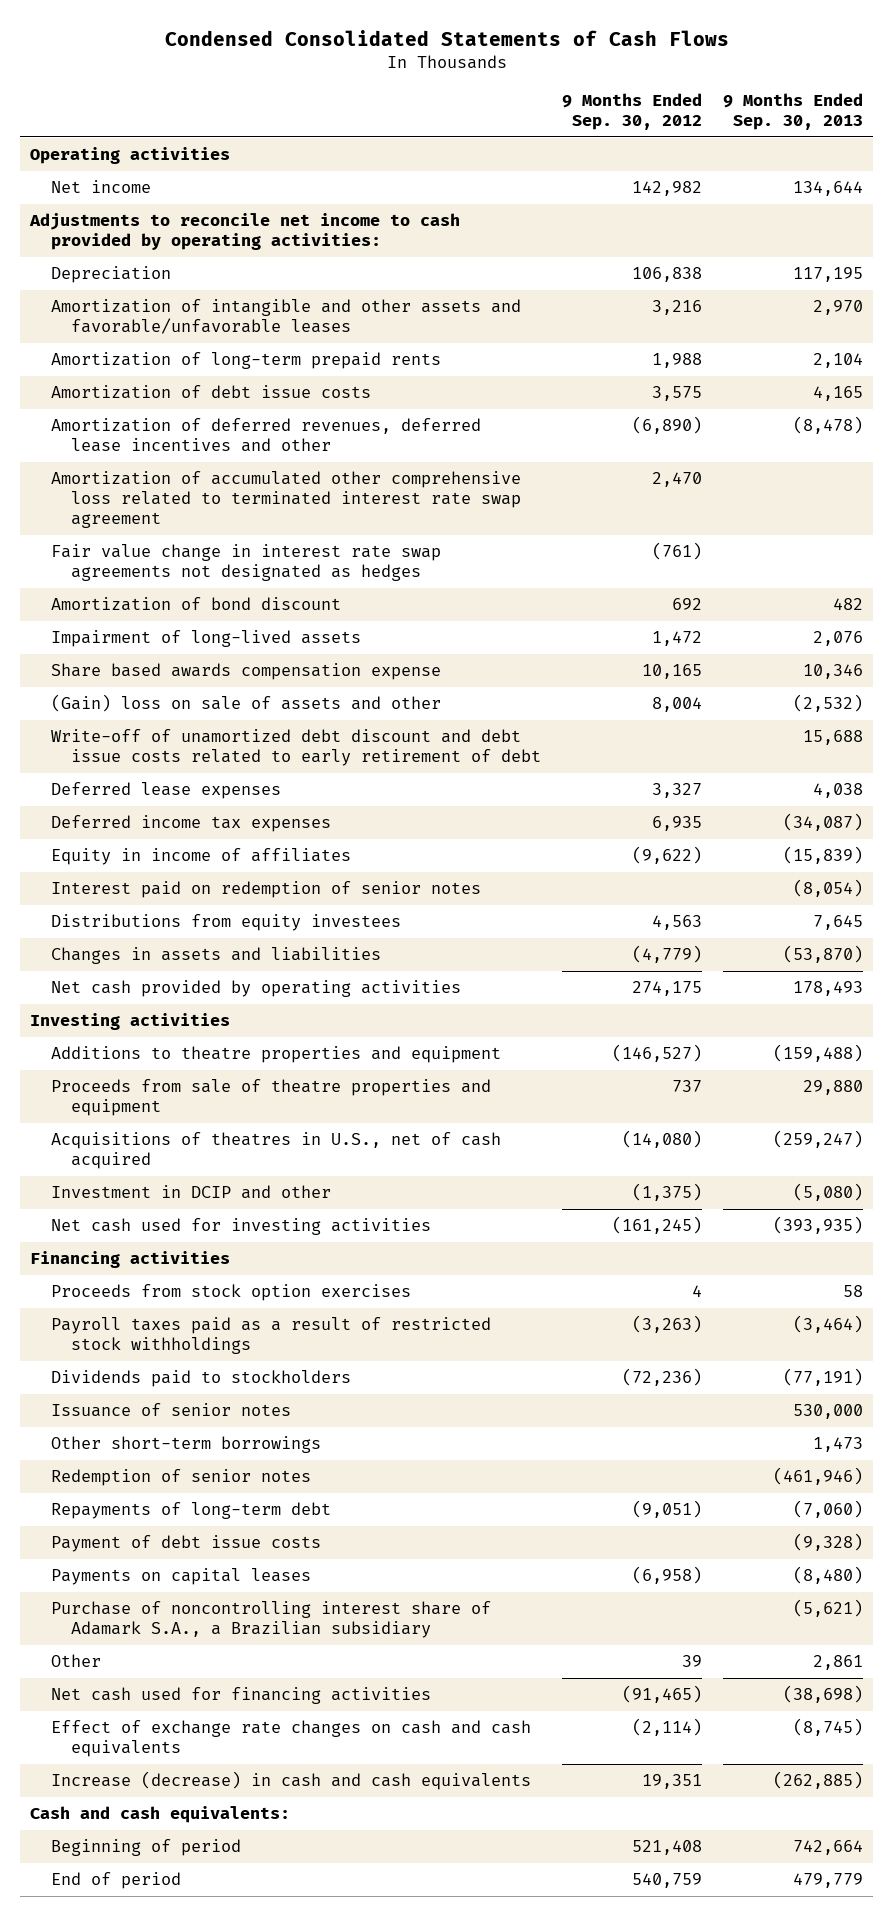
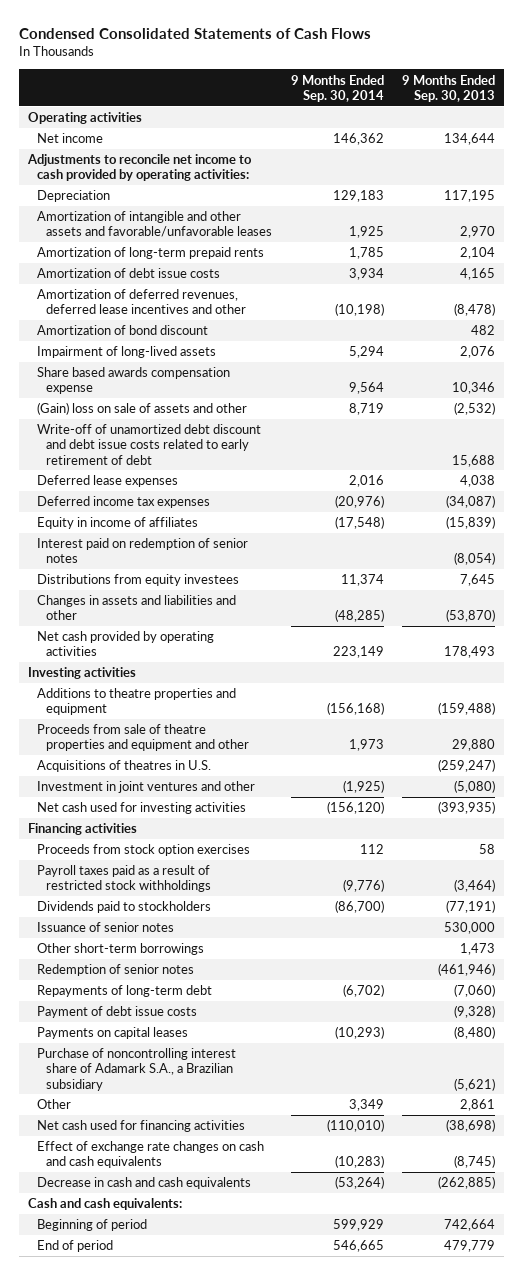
- | 9 Months Ended Sep. 30, 2012 | 9 Months Ended Sep. 30, 2013
+ | 9 Months Ended Sep. 30, 2014 | 9 Months Ended Sep. 30, 2013
- Amortization of accumulated other comprehensive loss related to terminated interest rate swap agreement | 2,470 |
- Fair value change in interest rate swap agreements not designated as hedges | (761) |
- Changes in assets and liabilities | (4,779) | (53,870)
+ Changes in assets and liabilities and other | (48,285) | (53,870)
- Proceeds from sale of theatre properties and equipment | 737 | 29,880
- Acquisitions of theatres in U.S., net of cash acquired | (14,080) | (259,247)
- Investment in DCIP and other | (1,375) | (5,080)
+ Proceeds from sale of theatre properties and equipment and other | 1,973 | 29,880
+ Acquisitions of theatres in U.S. | | (259,247)
+ Investment in joint ventures and other | (1,925) | (5,080)
- Increase (decrease) in cash and cash equivalents | 19,351 | (262,885)
+ Decrease in cash and cash equivalents | (53,264) | (262,885)

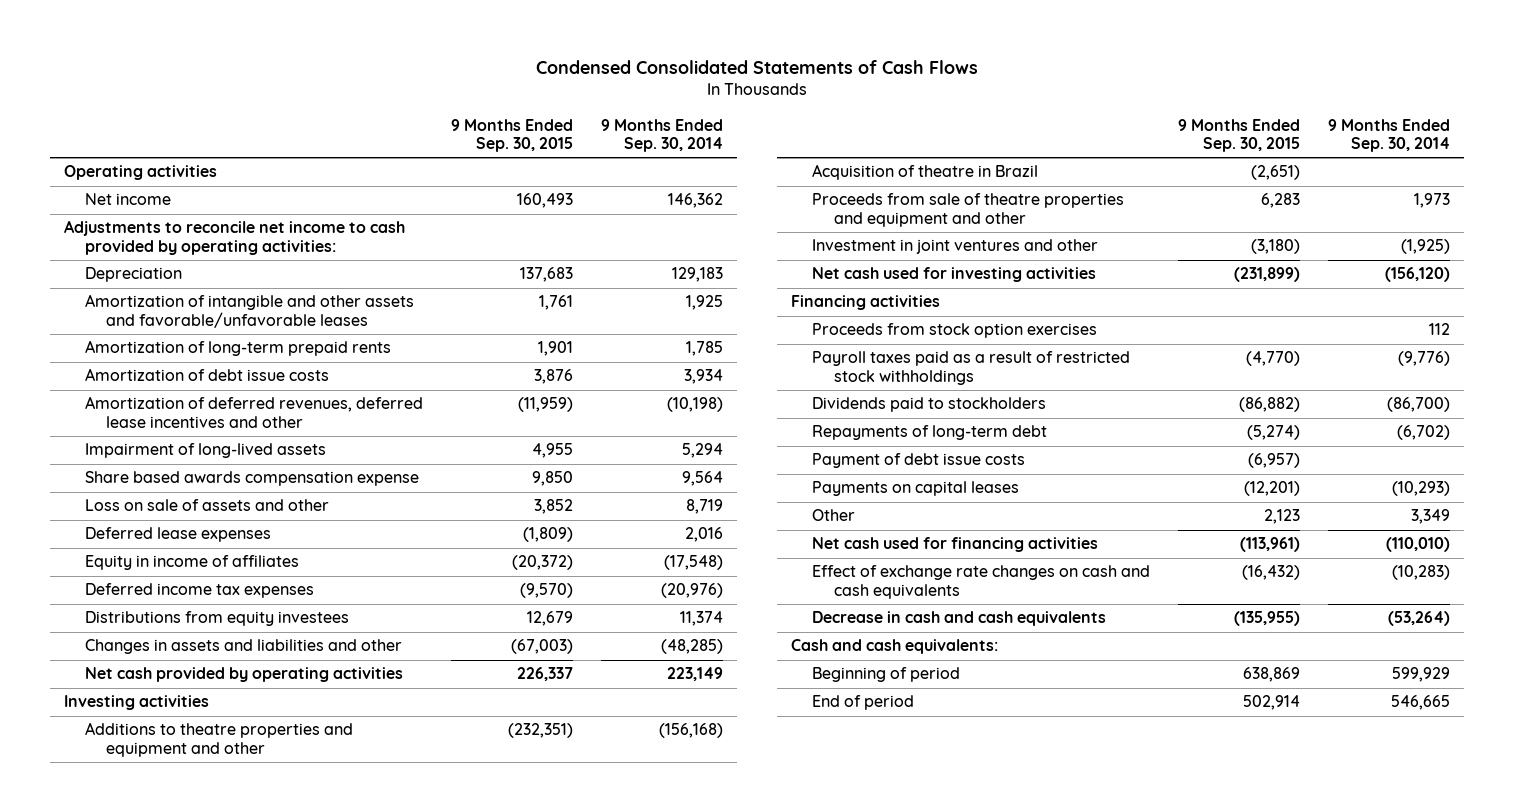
- | 9 Months Ended Sep. 30, 2014 | 9 Months Ended Sep. 30, 2013
+ | 9 Months Ended Sep. 30, 2015 | 9 Months Ended Sep. 30, 2014
- Amortization of bond discount | | 482
- (Gain) loss on sale of assets and other | 8,719 | (2,532)
- Write-off of unamortized debt discount and debt issue costs related to early retirement of debt | | 15,688
+ Loss on sale of assets and other | 3,852 | 8,719
- Interest paid on redemption of senior notes | | (8,054)
moved down: Deferred income tax expenses | (9,570) | (20,976)
- Additions to theatre properties and equipment | (156,168) | (159,488)
+ Additions to theatre properties and equipment and other | (232,351) | (156,168)
+ Acquisition of theatre in Brazil | (2,651) |
- Acquisitions of theatres in U.S. | | (259,247)
- Issuance of senior notes | | 530,000
- Other short-term borrowings | | 1,473
- Redemption of senior notes | | (461,946)
- Purchase of noncontrolling interest share of Adamark S.A., a Brazilian subsidiary | | (5,621)

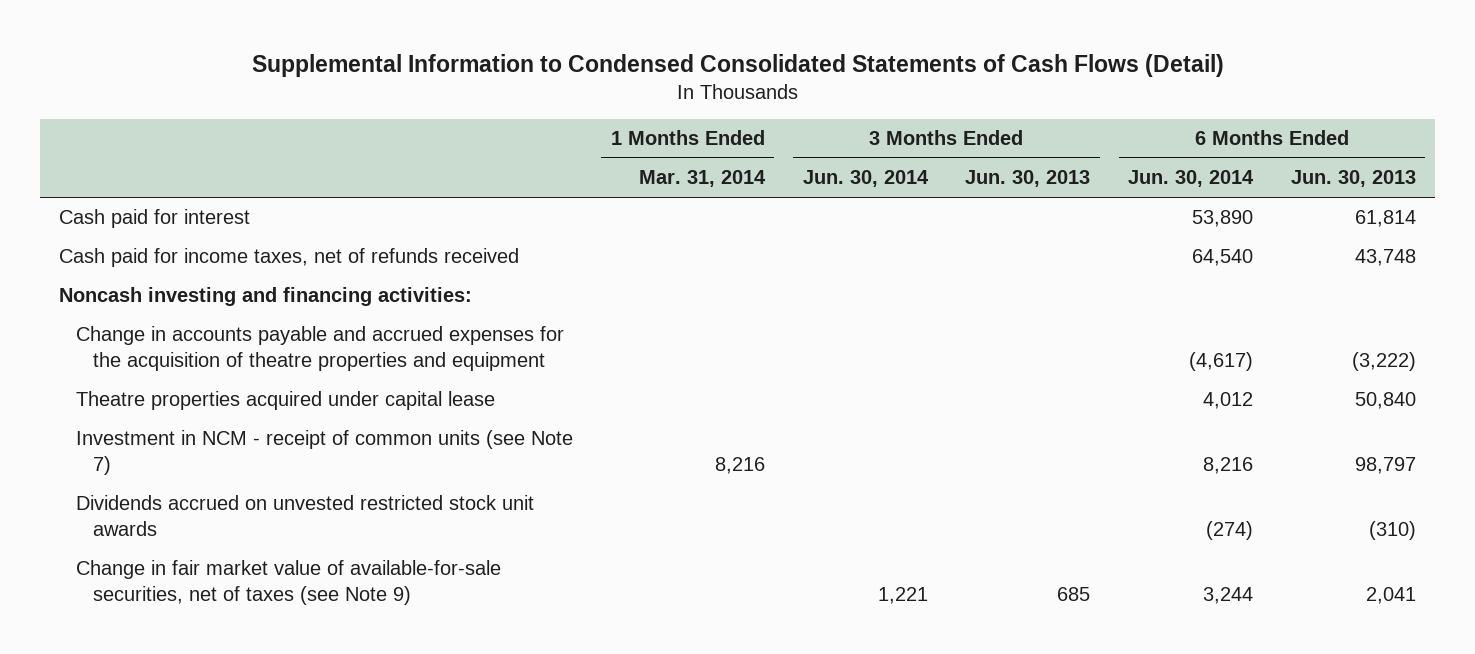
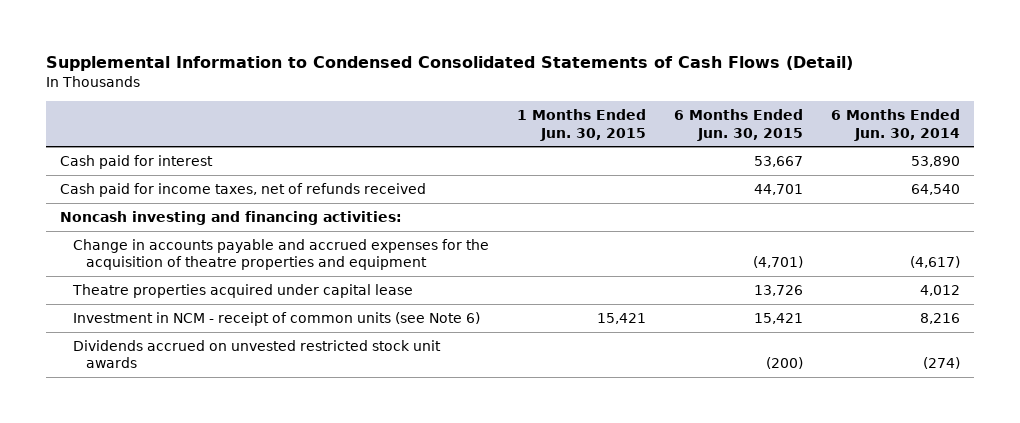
- | 1 Months Ended Mar. 31, 2014 | 3 Months Ended Jun. 30, 2014 | 3 Months Ended Jun. 30, 2013 | 6 Months Ended Jun. 30, 2014 | 6 Months Ended Jun. 30, 2013
+ | 1 Months Ended Jun. 30, 2015 | 6 Months Ended Jun. 30, 2015 | 6 Months Ended Jun. 30, 2014
- Investment in NCM - receipt of common units (see Note 7) | 8,216 | | | 8,216 | 98,797
+ Investment in NCM - receipt of common units (see Note 6) | 15,421 | 15,421 | 8,216
- Change in fair market value of available-for-sale securities, net of taxes (see Note 9) | | 1,221 | 685 | 3,244 | 2,041

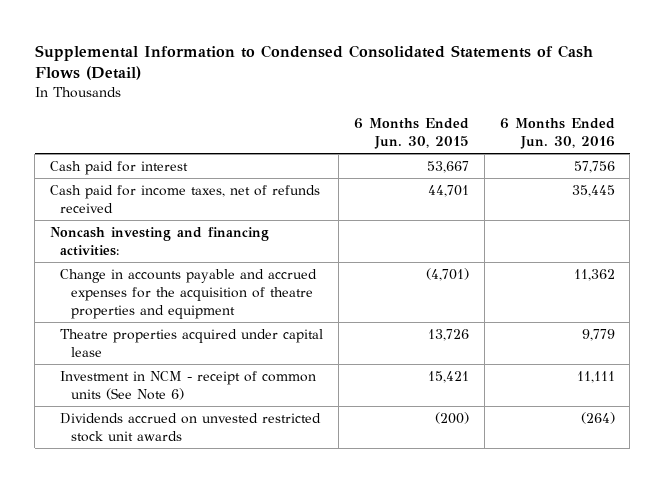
- | 1 Months Ended Jun. 30, 2015 | 6 Months Ended Jun. 30, 2015 | 6 Months Ended Jun. 30, 2014
+ | 6 Months Ended Jun. 30, 2015 | 6 Months Ended Jun. 30, 2016
- Investment in NCM - receipt of common units (see Note 6) | 15,421 | 15,421 | 8,216
+ Investment in NCM - receipt of common units (See Note 6) | 15,421 | 11,111

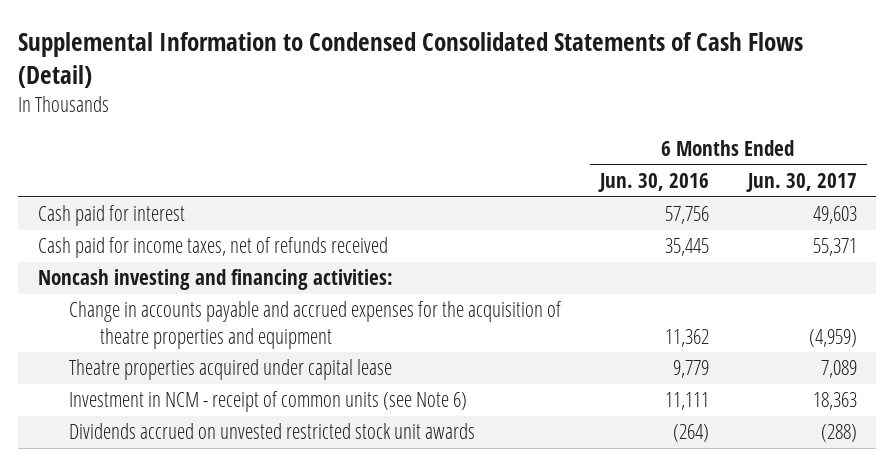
- | 6 Months Ended Jun. 30, 2015 | 6 Months Ended Jun. 30, 2016
+ | 6 Months Ended Jun. 30, 2016 | 6 Months Ended Jun. 30, 2017
- Investment in NCM - receipt of common units (See Note 6) | 15,421 | 11,111
+ Investment in NCM - receipt of common units (see Note 6) | 11,111 | 18,363

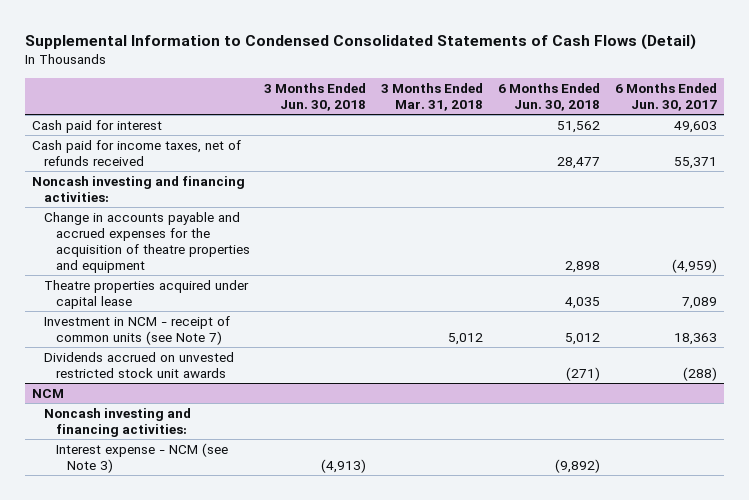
- | 6 Months Ended Jun. 30, 2016 | 6 Months Ended Jun. 30, 2017
+ | 3 Months Ended Jun. 30, 2018 | 3 Months Ended Mar. 31, 2018 | 6 Months Ended Jun. 30, 2018 | 6 Months Ended Jun. 30, 2017
- Investment in NCM - receipt of common units (see Note 6) | 11,111 | 18,363
+ Investment in NCM - receipt of common units (see Note 7) | | 5,012 | 5,012 | 18,363
+ NCM
+ Noncash investing and financing activities:
+ Interest expense - NCM (see Note 3) | (4,913) | | (9,892) |

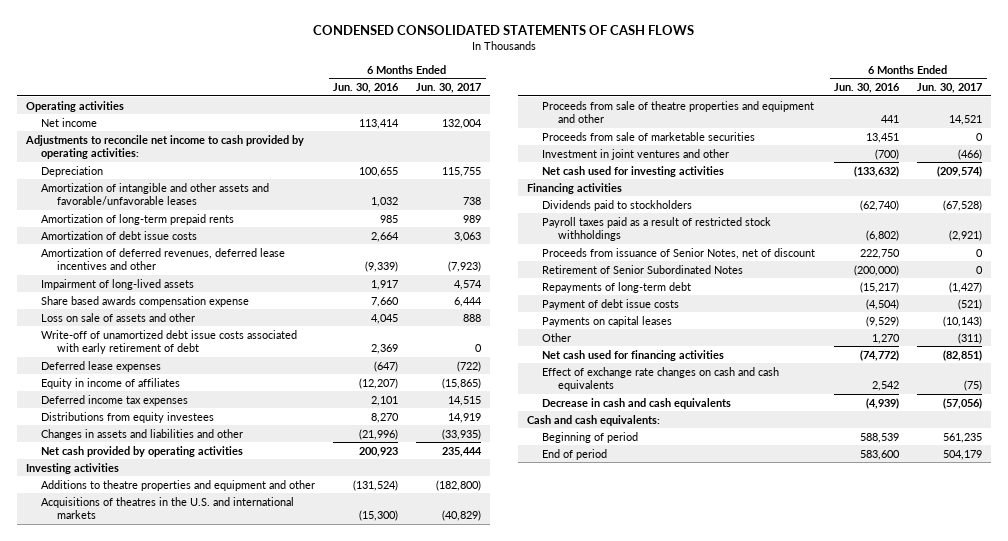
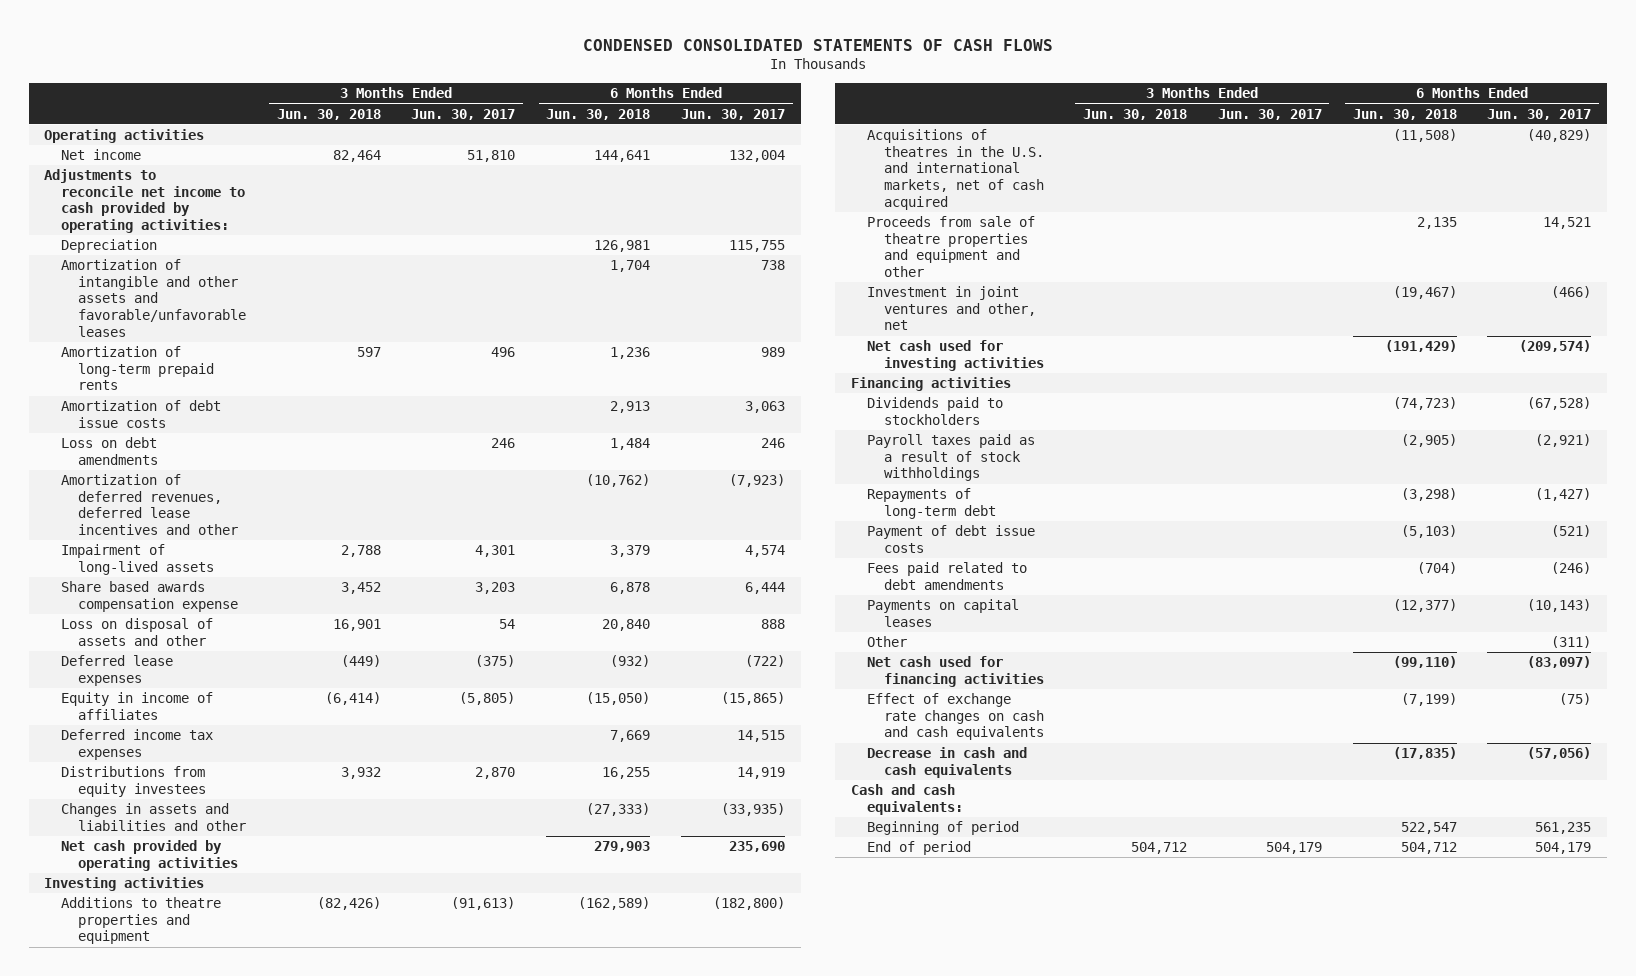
- | 6 Months Ended Jun. 30, 2016 | 6 Months Ended Jun. 30, 2017
+ | 3 Months Ended Jun. 30, 2018 | 3 Months Ended Jun. 30, 2017 | 6 Months Ended Jun. 30, 2018 | 6 Months Ended Jun. 30, 2017
+ Loss on debt amendments | | 246 | 1,484 | 246
- Loss on sale of assets and other | 4,045 | 888
- Write-off of unamortized debt issue costs associated with early retirement of debt | 2,369 | 0
+ Loss on disposal of assets and other | 16,901 | 54 | 20,840 | 888
- Net cash provided by operating activities | 200,923 | 235,444
+ Net cash provided by operating activities | | | 279,903 | 235,690
- Additions to theatre properties and equipment and other | (131,524) | (182,800)
- Acquisitions of theatres in the U.S. and international markets | (15,300) | (40,829)
+ Additions to theatre properties and equipment | (82,426) | (91,613) | (162,589) | (182,800)
+ Acquisitions of theatres in the U.S. and international markets, net of cash acquired | | | (11,508) | (40,829)
- Proceeds from sale of marketable securities | 13,451 | 0
- Investment in joint ventures and other | (700) | (466)
+ Investment in joint ventures and other, net | | | (19,467) | (466)
- Payroll taxes paid as a result of restricted stock withholdings | (6,802) | (2,921)
- Proceeds from issuance of Senior Notes, net of discount | 222,750 | 0
- Retirement of Senior Subordinated Notes | (200,000) | 0
+ Payroll taxes paid as a result of stock withholdings | | | (2,905) | (2,921)
+ Fees paid related to debt amendments | | | (704) | (246)
- Net cash used for financing activities | (74,772) | (82,851)
+ Net cash used for financing activities | | | (99,110) | (83,097)

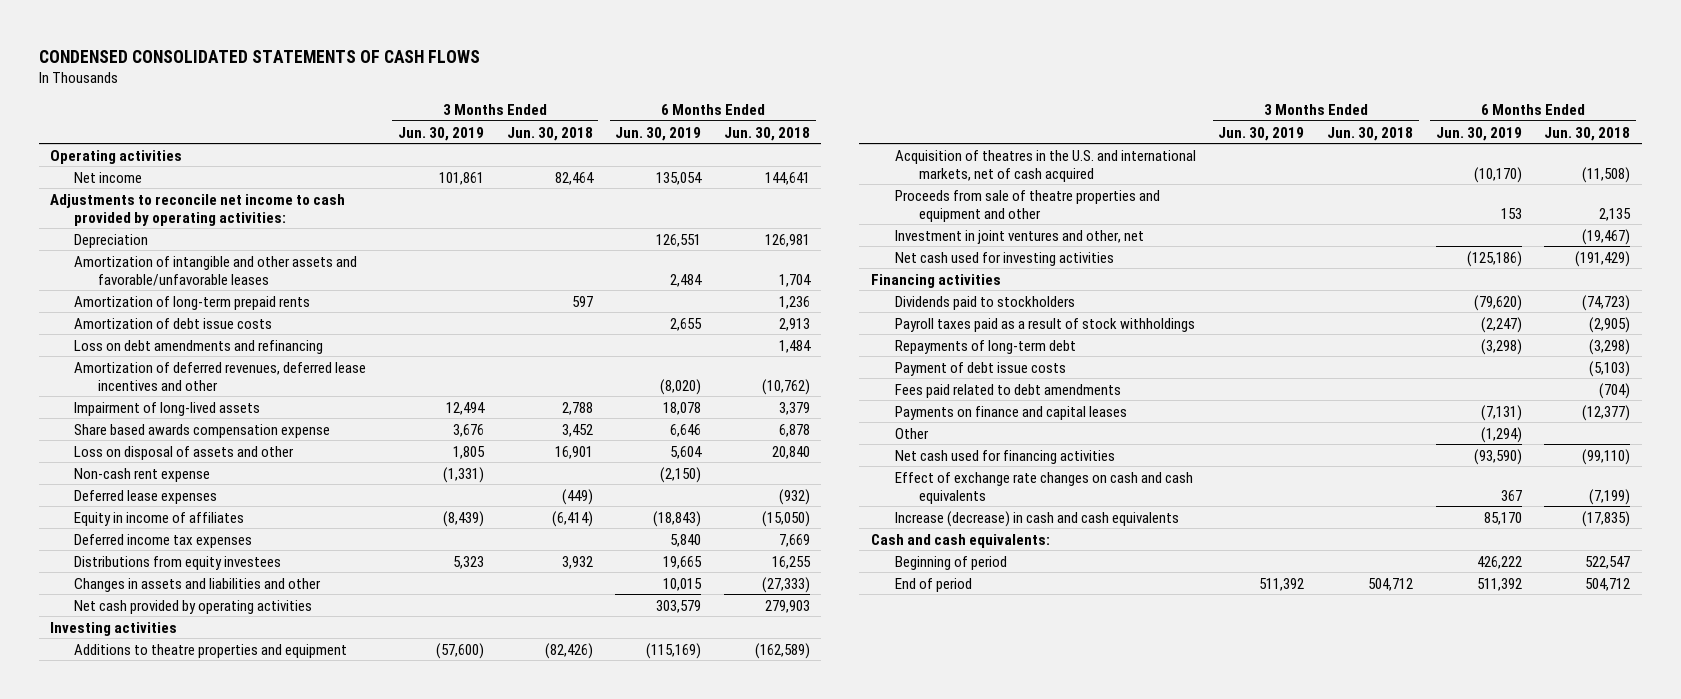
- | 3 Months Ended Jun. 30, 2018 | 3 Months Ended Jun. 30, 2017 | 6 Months Ended Jun. 30, 2018 | 6 Months Ended Jun. 30, 2017
+ | 3 Months Ended Jun. 30, 2019 | 3 Months Ended Jun. 30, 2018 | 6 Months Ended Jun. 30, 2019 | 6 Months Ended Jun. 30, 2018
- Loss on debt amendments | | 246 | 1,484 | 246
+ Loss on debt amendments and refinancing | | | | 1,484
+ Non-cash rent expense | (1,331) | | (2,150) |
- Acquisitions of theatres in the U.S. and international markets, net of cash acquired | | | (11,508) | (40,829)
+ Acquisition of theatres in the U.S. and international markets, net of cash acquired | | | (10,170) | (11,508)
- Payments on capital leases | | | (12,377) | (10,143)
+ Payments on finance and capital leases | | | (7,131) | (12,377)
- Decrease in cash and cash equivalents | | | (17,835) | (57,056)
+ Increase (decrease) in cash and cash equivalents | | | 85,170 | (17,835)

